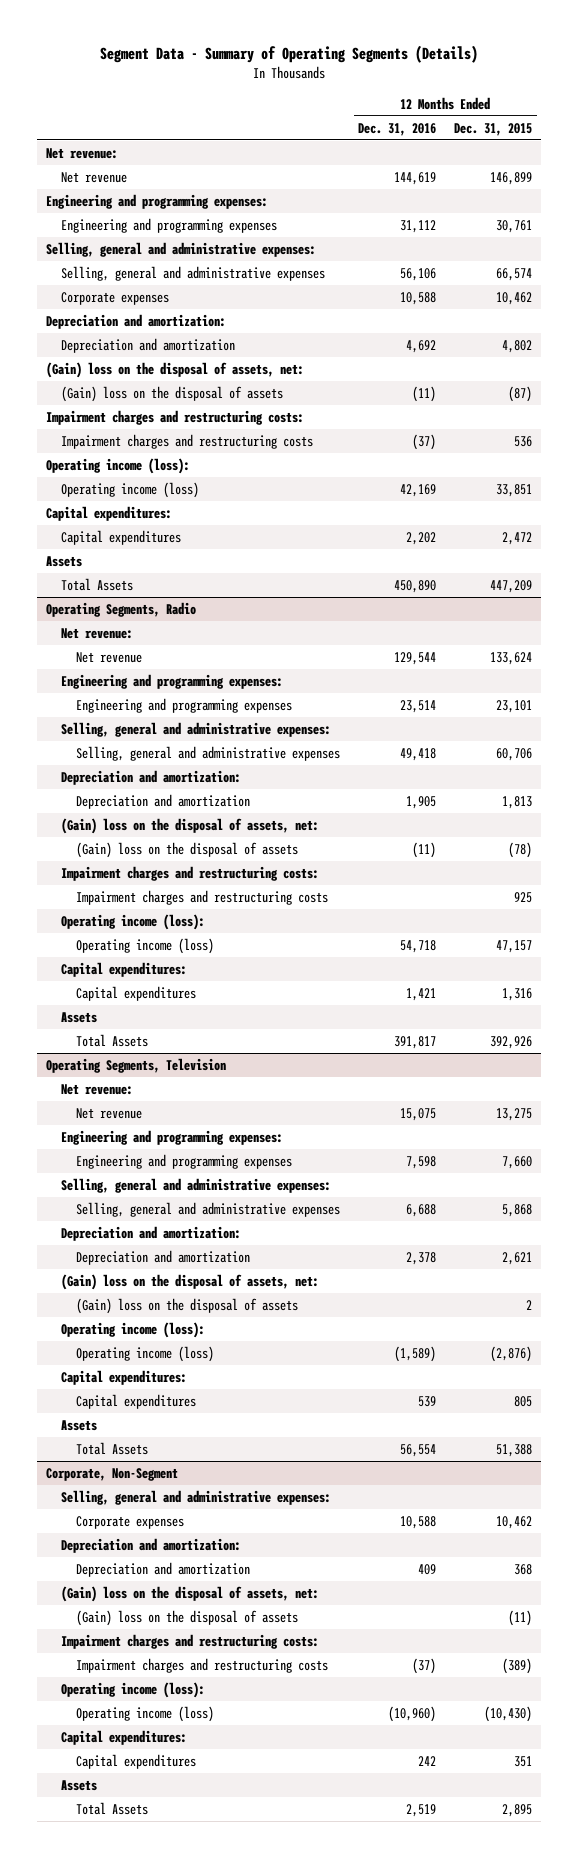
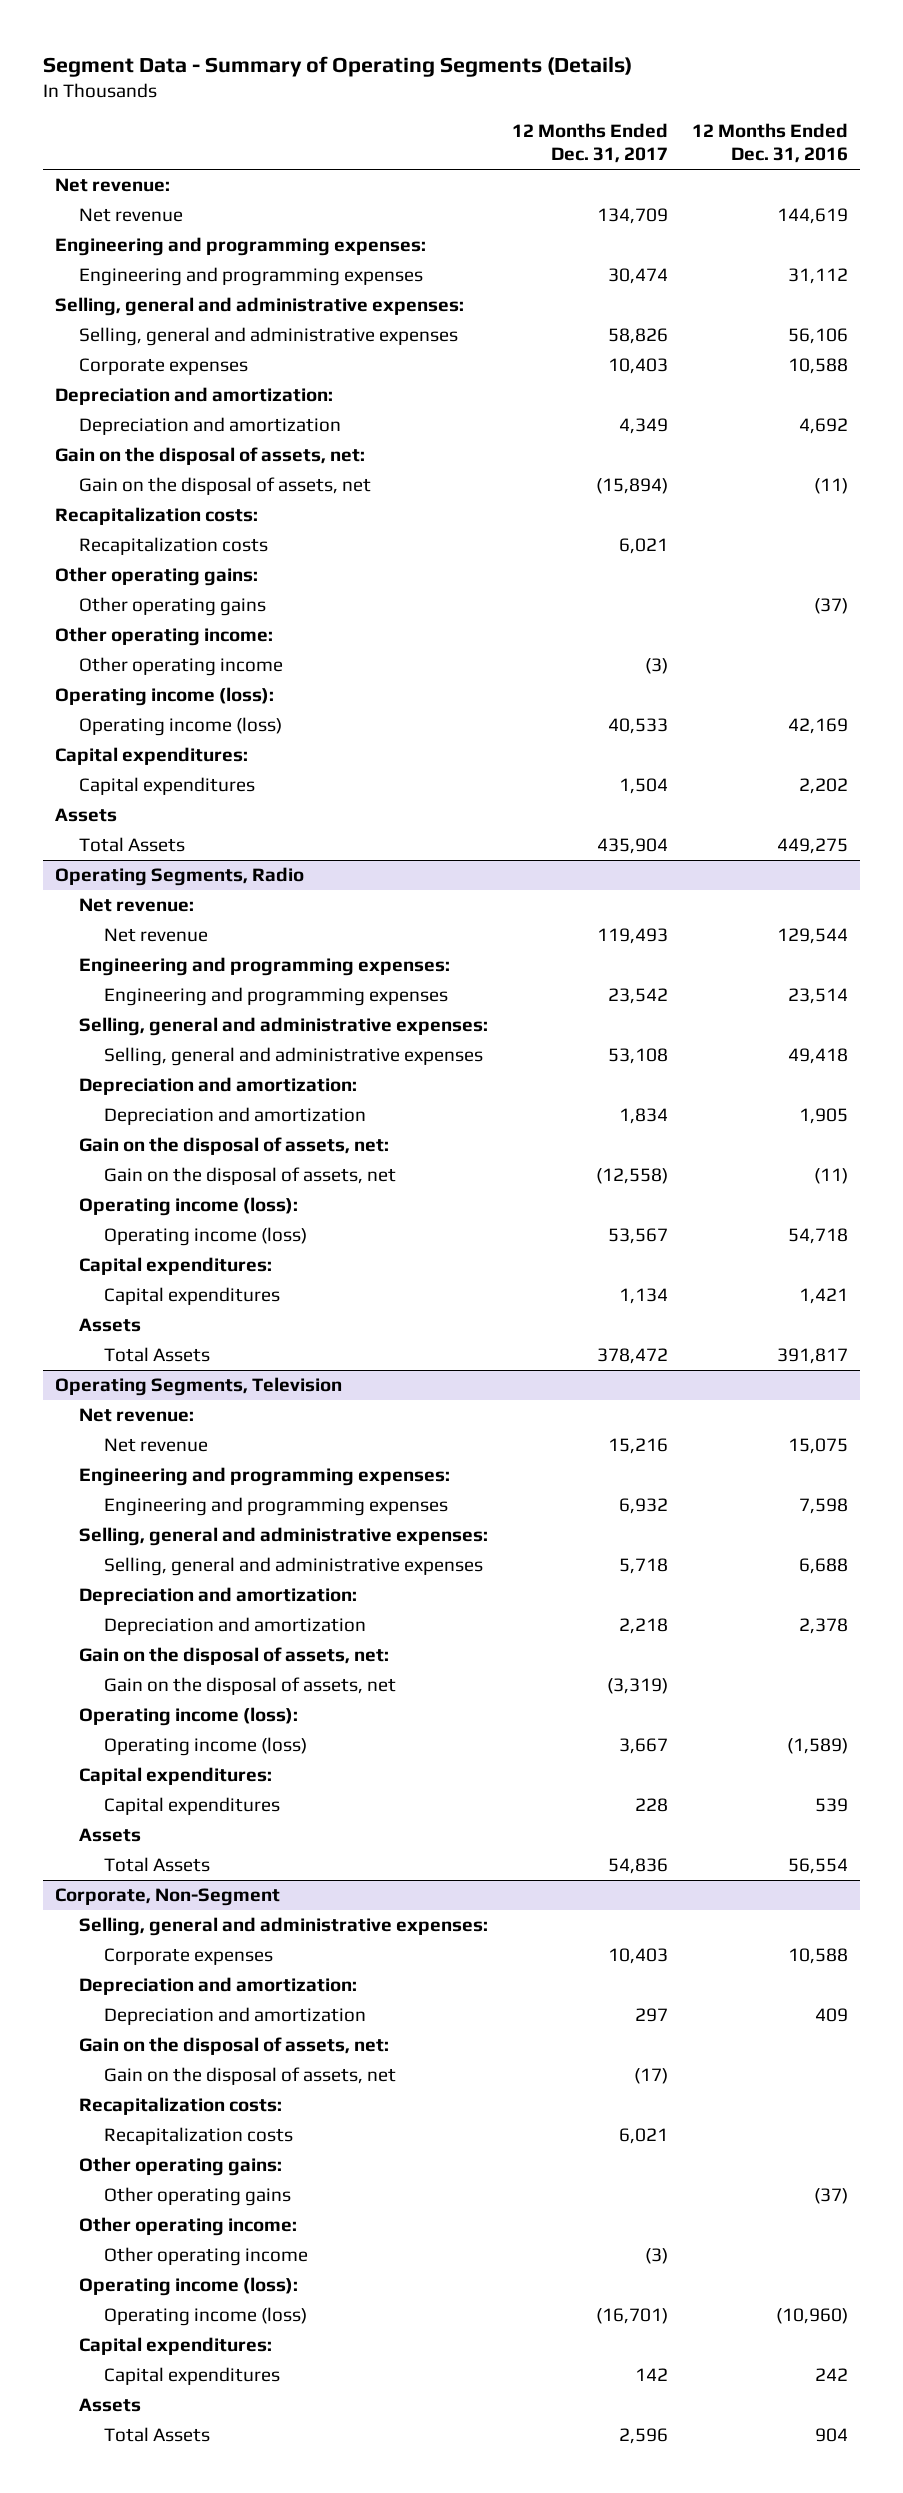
- | 12 Months Ended Dec. 31, 2016 | 12 Months Ended Dec. 31, 2015
+ | 12 Months Ended Dec. 31, 2017 | 12 Months Ended Dec. 31, 2016
- (Gain) loss on the disposal of assets, net:
- (Gain) loss on the disposal of assets | (11) | (87)
- Impairment charges and restructuring costs:
- Impairment charges and restructuring costs | (37) | 536
+ Gain on the disposal of assets, net:
+ Gain on the disposal of assets, net | (15,894) | (11)
+ Recapitalization costs:
+ Recapitalization costs | 6,021 |
+ Other operating gains:
+ Other operating gains | | (37)
+ Other operating income:
+ Other operating income | (3) |
- Total Assets | 450,890 | 447,209
+ Total Assets | 435,904 | 449,275
@ Operating Segments, Radio
- (Gain) loss on the disposal of assets, net:
- (Gain) loss on the disposal of assets | (11) | (78)
- Impairment charges and restructuring costs:
- Impairment charges and restructuring costs | | 925
+ Gain on the disposal of assets, net:
+ Gain on the disposal of assets, net | (12,558) | (11)
@ Operating Segments, Television
- (Gain) loss on the disposal of assets, net:
- (Gain) loss on the disposal of assets | | 2
+ Gain on the disposal of assets, net:
+ Gain on the disposal of assets, net | (3,319) |
@ Corporate, Non-Segment
- (Gain) loss on the disposal of assets, net:
- (Gain) loss on the disposal of assets | | (11)
- Impairment charges and restructuring costs:
- Impairment charges and restructuring costs | (37) | (389)
+ Gain on the disposal of assets, net:
+ Gain on the disposal of assets, net | (17) |
+ Recapitalization costs:
+ Recapitalization costs | 6,021 |
+ Other operating gains:
+ Other operating gains | | (37)
+ Other operating income:
+ Other operating income | (3) |
- Total Assets | 2,519 | 2,895
+ Total Assets | 2,596 | 904

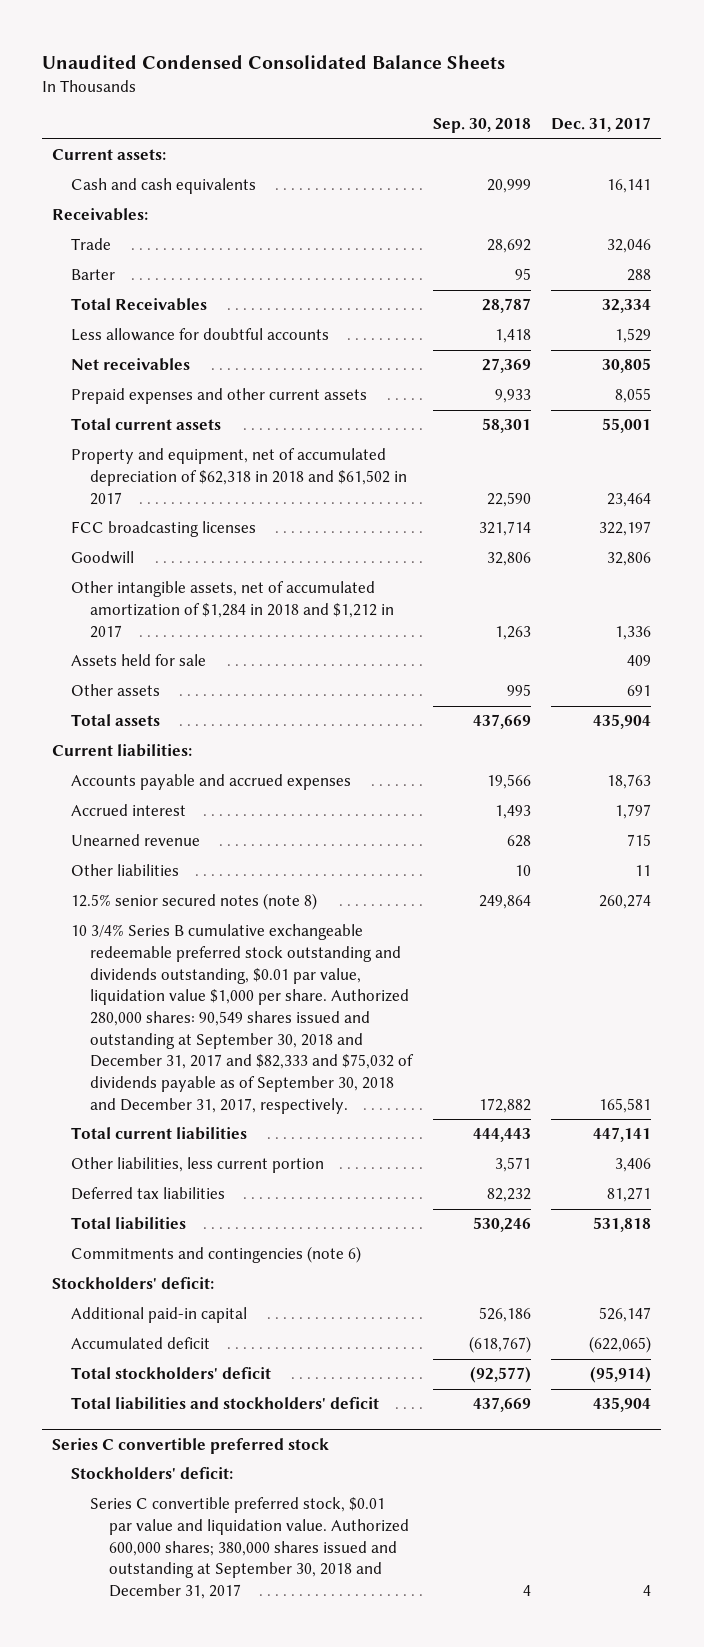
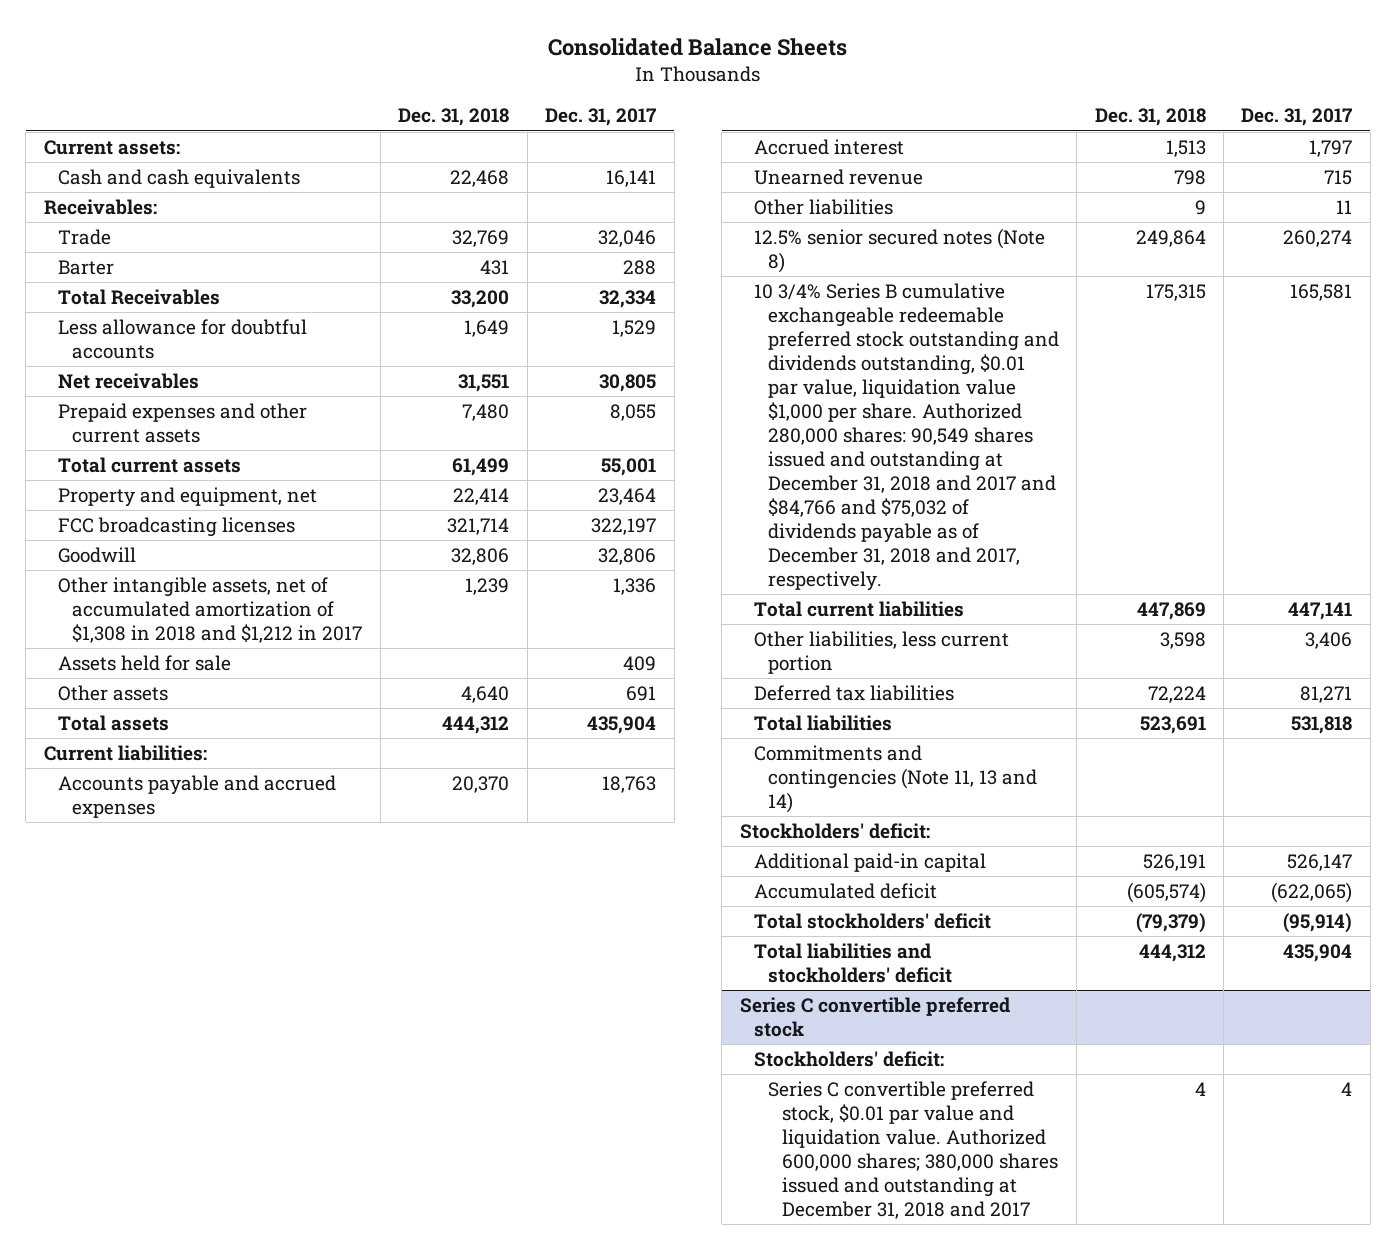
- Unaudited Condensed Consolidated Balance Sheets
+ Consolidated Balance Sheets
- | Sep. 30, 2018 | Dec. 31, 2017
+ | Dec. 31, 2018 | Dec. 31, 2017
- Property and equipment, net of accumulated depreciation of $62,318 in 2018 and $61,502 in 2017 | 22,590 | 23,464
+ Property and equipment, net | 22,414 | 23,464
- Other intangible assets, net of accumulated amortization of $1,284 in 2018 and $1,212 in 2017 | 1,263 | 1,336
+ Other intangible assets, net of accumulated amortization of $1,308 in 2018 and $1,212 in 2017 | 1,239 | 1,336
- 12.5% senior secured notes (note 8) | 249,864 | 260,274
- 10 3/4% Series B cumulative exchangeable redeemable preferred stock outstanding and dividends outstanding, $0.01 par value, liquidation value $1,000 per share. Authorized 280,000 shares: 90,549 shares issued and outstanding at September 30, 2018 and December 31, 2017 and $82,333 and $75,032 of dividends payable as of September 30, 2018 and December 31, 2017, respectively. | 172,882 | 165,581
+ 12.5% senior secured notes (Note 8) | 249,864 | 260,274
+ 10 3/4% Series B cumulative exchangeable redeemable preferred stock outstanding and dividends outstanding, $0.01 par value, liquidation value $1,000 per share. Authorized 280,000 shares: 90,549 shares issued and outstanding at December 31, 2018 and 2017 and $84,766 and $75,032 of dividends payable as of December 31, 2018 and 2017, respectively. | 175,315 | 165,581
- Commitments and contingencies (note 6)
+ Commitments and contingencies (Note 11, 13 and 14)
@ Series C convertible preferred stock
- Series C convertible preferred stock, $0.01 par value and liquidation value. Authorized 600,000 shares; 380,000 shares issued and outstanding at September 30, 2018 and December 31, 2017 | 4 | 4
+ Series C convertible preferred stock, $0.01 par value and liquidation value. Authorized 600,000 shares; 380,000 shares issued and outstanding at December 31, 2018 and 2017 | 4 | 4

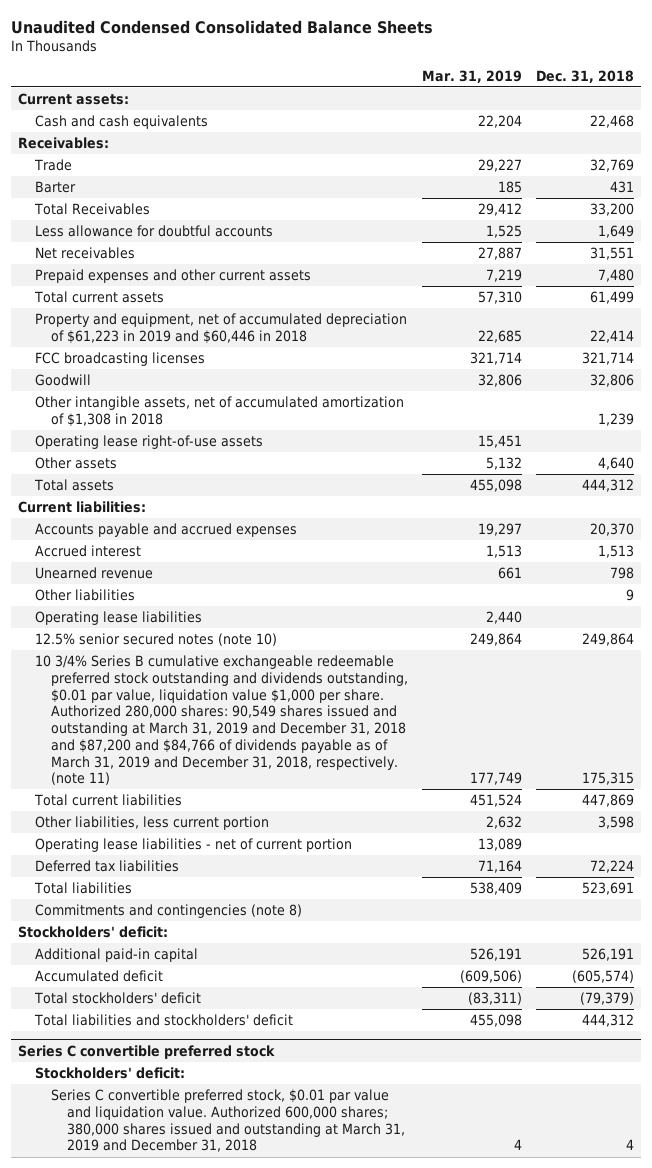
- Consolidated Balance Sheets
+ Unaudited Condensed Consolidated Balance Sheets
- | Dec. 31, 2018 | Dec. 31, 2017
+ | Mar. 31, 2019 | Dec. 31, 2018
- Property and equipment, net | 22,414 | 23,464
+ Property and equipment, net of accumulated depreciation of $61,223 in 2019 and $60,446 in 2018 | 22,685 | 22,414
- Other intangible assets, net of accumulated amortization of $1,308 in 2018 and $1,212 in 2017 | 1,239 | 1,336
- Assets held for sale | | 409
+ Other intangible assets, net of accumulated amortization of $1,308 in 2018 | | 1,239
+ Operating lease right-of-use assets | 15,451 |
- 12.5% senior secured notes (Note 8) | 249,864 | 260,274
- 10 3/4% Series B cumulative exchangeable redeemable preferred stock outstanding and dividends outstanding, $0.01 par value, liquidation value $1,000 per share. Authorized 280,000 shares: 90,549 shares issued and outstanding at December 31, 2018 and 2017 and $84,766 and $75,032 of dividends payable as of December 31, 2018 and 2017, respectively. | 175,315 | 165,581
+ Operating lease liabilities | 2,440 |
+ 12.5% senior secured notes (note 10) | 249,864 | 249,864
+ 10 3/4% Series B cumulative exchangeable redeemable preferred stock outstanding and dividends outstanding, $0.01 par value, liquidation value $1,000 per share. Authorized 280,000 shares: 90,549 shares issued and outstanding at March 31, 2019 and December 31, 2018 and $87,200 and $84,766 of dividends payable as of March 31, 2019 and December 31, 2018, respectively. (note 11) | 177,749 | 175,315
+ Operating lease liabilities - net of current portion | 13,089 |
- Commitments and contingencies (Note 11, 13 and 14)
+ Commitments and contingencies (note 8)
@ Series C convertible preferred stock
- Series C convertible preferred stock, $0.01 par value and liquidation value. Authorized 600,000 shares; 380,000 shares issued and outstanding at December 31, 2018 and 2017 | 4 | 4
+ Series C convertible preferred stock, $0.01 par value and liquidation value. Authorized 600,000 shares; 380,000 shares issued and outstanding at March 31, 2019 and December 31, 2018 | 4 | 4

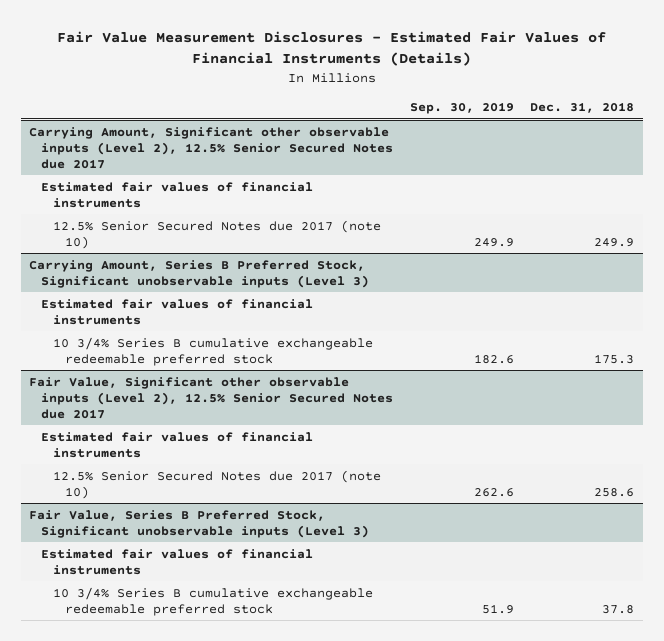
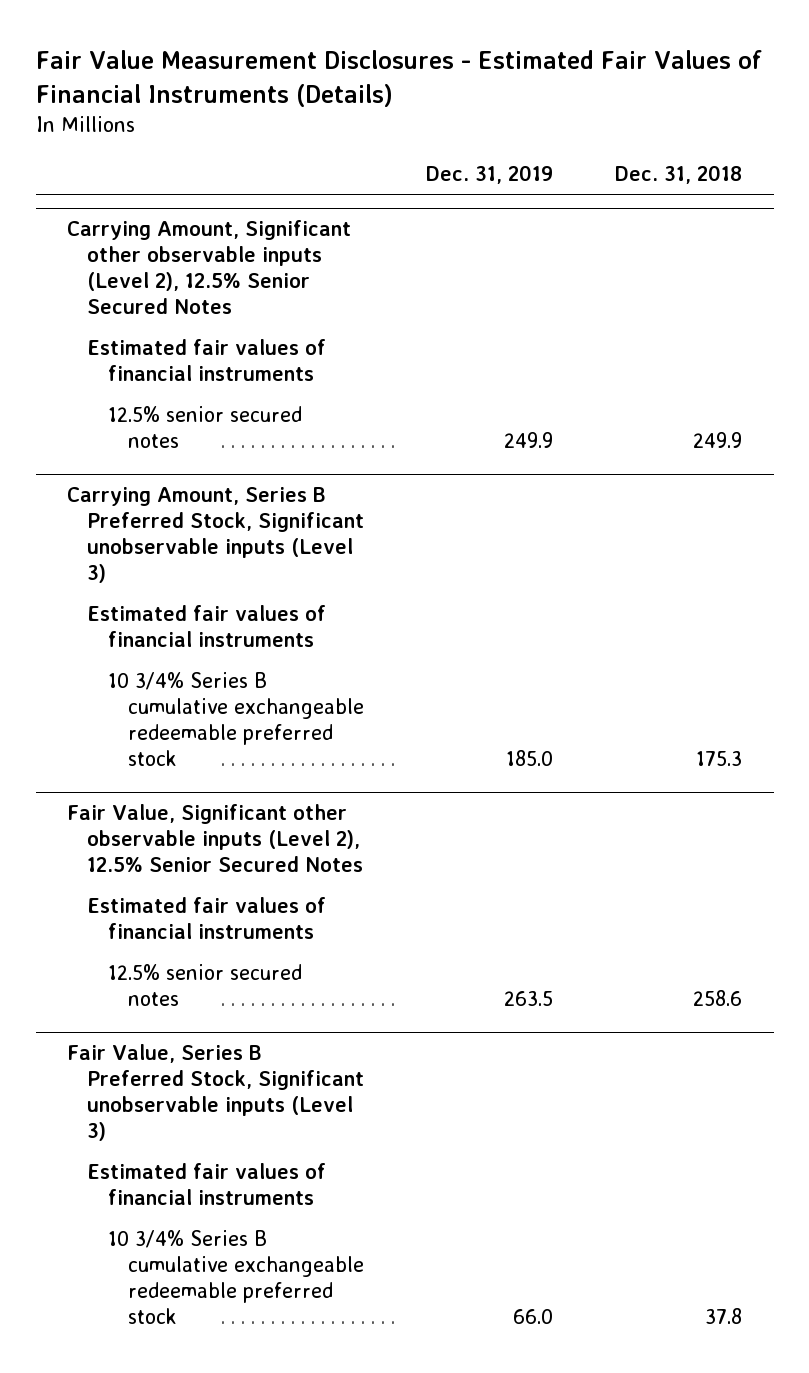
- | Sep. 30, 2019 | Dec. 31, 2018
+ | Dec. 31, 2019 | Dec. 31, 2018
- Carrying Amount, Significant other observable inputs (Level 2), 12.5% Senior Secured Notes due 2017
+ Carrying Amount, Significant other observable inputs (Level 2), 12.5% Senior Secured Notes
- 12.5% Senior Secured Notes due 2017 (note 10) | 249.9 | 249.9
+ 12.5% senior secured notes | 249.9 | 249.9
- Fair Value, Significant other observable inputs (Level 2), 12.5% Senior Secured Notes due 2017
+ Fair Value, Significant other observable inputs (Level 2), 12.5% Senior Secured Notes
- 12.5% Senior Secured Notes due 2017 (note 10) | 262.6 | 258.6
+ 12.5% senior secured notes | 263.5 | 258.6

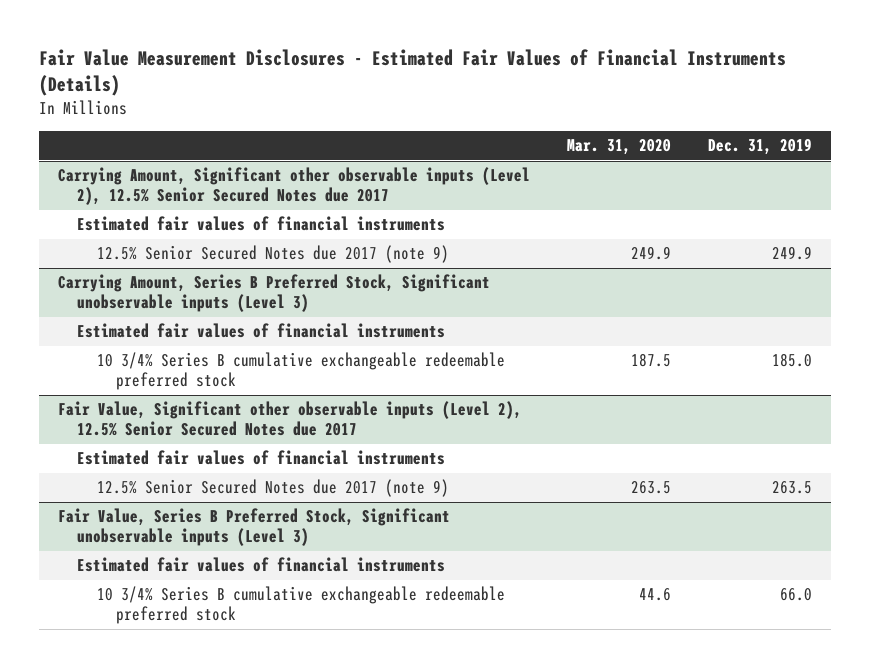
- | Dec. 31, 2019 | Dec. 31, 2018
+ | Mar. 31, 2020 | Dec. 31, 2019
- Carrying Amount, Significant other observable inputs (Level 2), 12.5% Senior Secured Notes
+ Carrying Amount, Significant other observable inputs (Level 2), 12.5% Senior Secured Notes due 2017
- 12.5% senior secured notes | 249.9 | 249.9
+ 12.5% Senior Secured Notes due 2017 (note 9) | 249.9 | 249.9
- Fair Value, Significant other observable inputs (Level 2), 12.5% Senior Secured Notes
+ Fair Value, Significant other observable inputs (Level 2), 12.5% Senior Secured Notes due 2017
- 12.5% senior secured notes | 263.5 | 258.6
+ 12.5% Senior Secured Notes due 2017 (note 9) | 263.5 | 263.5

